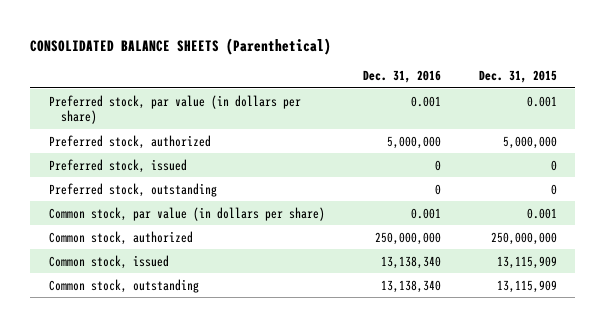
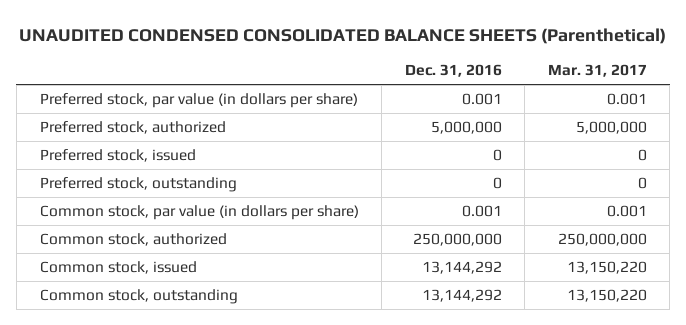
- CONSOLIDATED BALANCE SHEETS (Parenthetical)
+ UNAUDITED CONDENSED CONSOLIDATED BALANCE SHEETS (Parenthetical)
- | Dec. 31, 2016 | Dec. 31, 2015
+ | Dec. 31, 2016 | Mar. 31, 2017
- Common stock, issued | 13,138,340 | 13,115,909
- Common stock, outstanding | 13,138,340 | 13,115,909
+ Common stock, issued | 13,144,292 | 13,150,220
+ Common stock, outstanding | 13,144,292 | 13,150,220

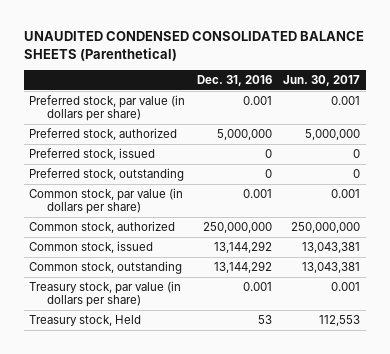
- | Dec. 31, 2016 | Mar. 31, 2017
+ | Dec. 31, 2016 | Jun. 30, 2017
+ Treasury stock, par value (in dollars per share) | 0.001 | 0.001
+ Treasury stock, Held | 53 | 112,553

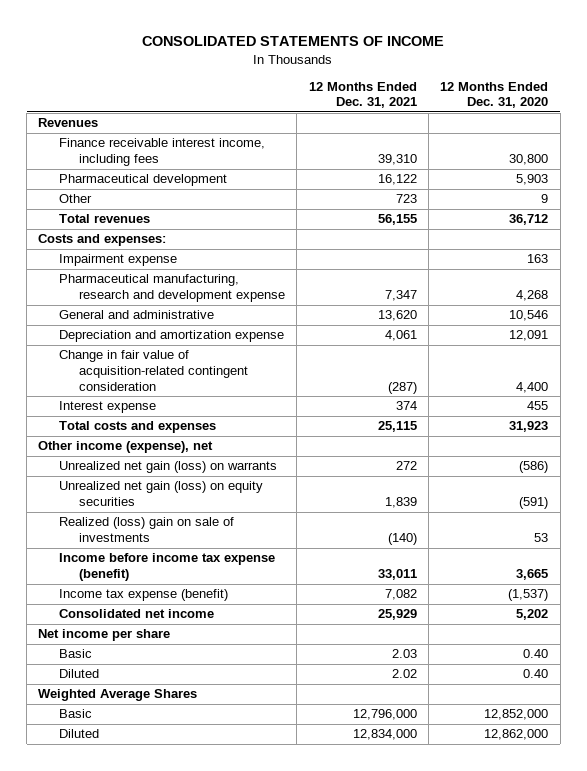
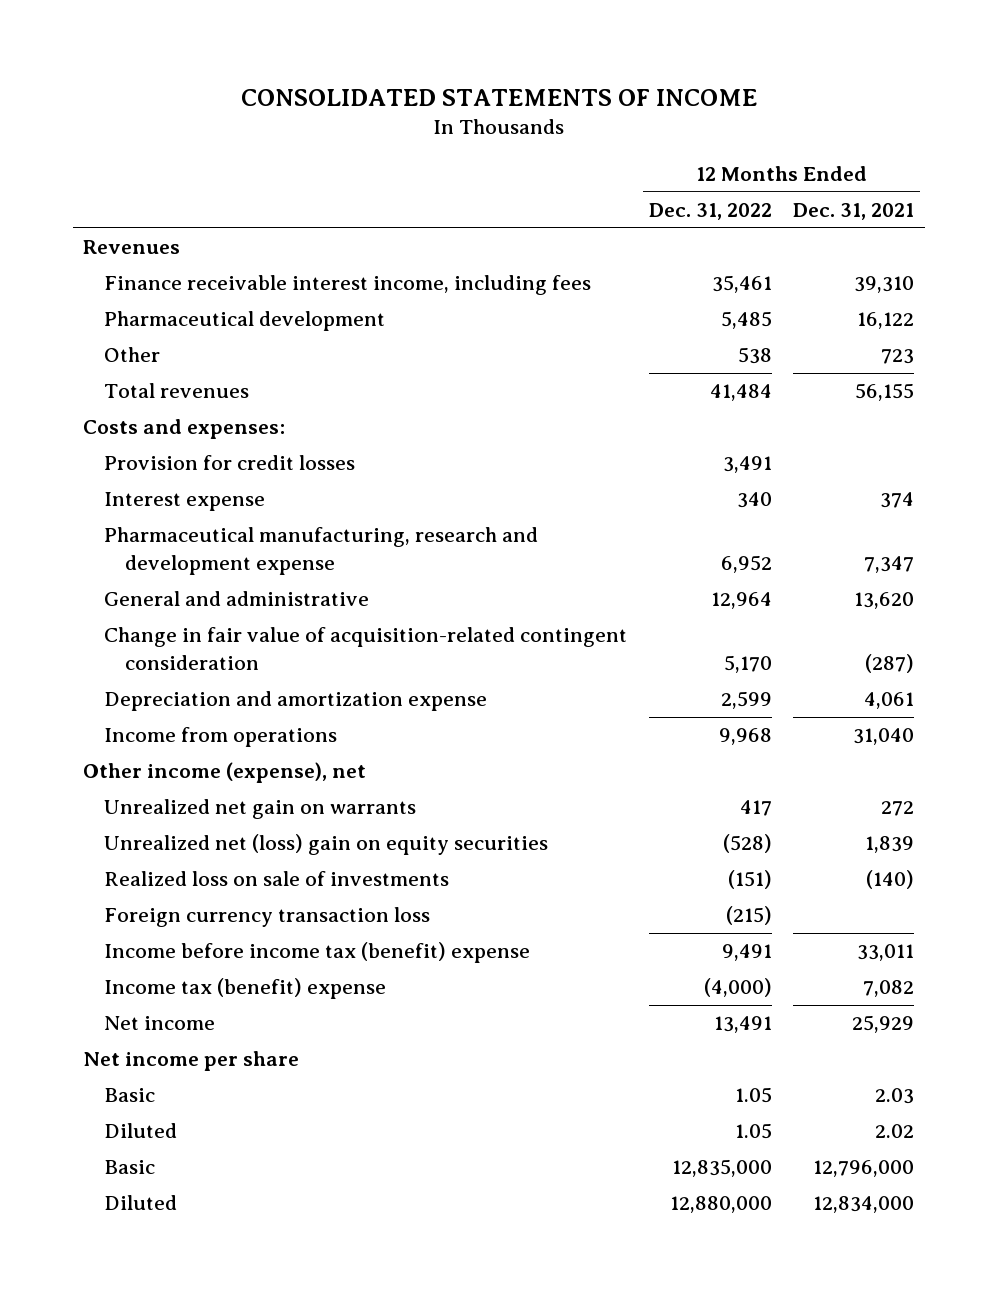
- | 12 Months Ended Dec. 31, 2021 | 12 Months Ended Dec. 31, 2020
+ | 12 Months Ended Dec. 31, 2022 | 12 Months Ended Dec. 31, 2021
- Impairment expense | | 163
+ Provision for credit losses | 3,491 |
moved up: Interest expense | 340 | 374
- Total costs and expenses | 25,115 | 31,923
moved down: Depreciation and amortization expense | 2,599 | 4,061
+ Income from operations | 9,968 | 31,040
- Unrealized net gain (loss) on warrants | 272 | (586)
- Unrealized net gain (loss) on equity securities | 1,839 | (591)
- Realized (loss) gain on sale of investments | (140) | 53
- Income before income tax expense (benefit) | 33,011 | 3,665
- Income tax expense (benefit) | 7,082 | (1,537)
- Consolidated net income | 25,929 | 5,202
+ Unrealized net gain on warrants | 417 | 272
+ Unrealized net (loss) gain on equity securities | (528) | 1,839
+ Realized loss on sale of investments | (151) | (140)
+ Foreign currency transaction loss | (215) |
+ Income before income tax (benefit) expense | 9,491 | 33,011
+ Income tax (benefit) expense | (4,000) | 7,082
+ Net income | 13,491 | 25,929
- Weighted Average Shares

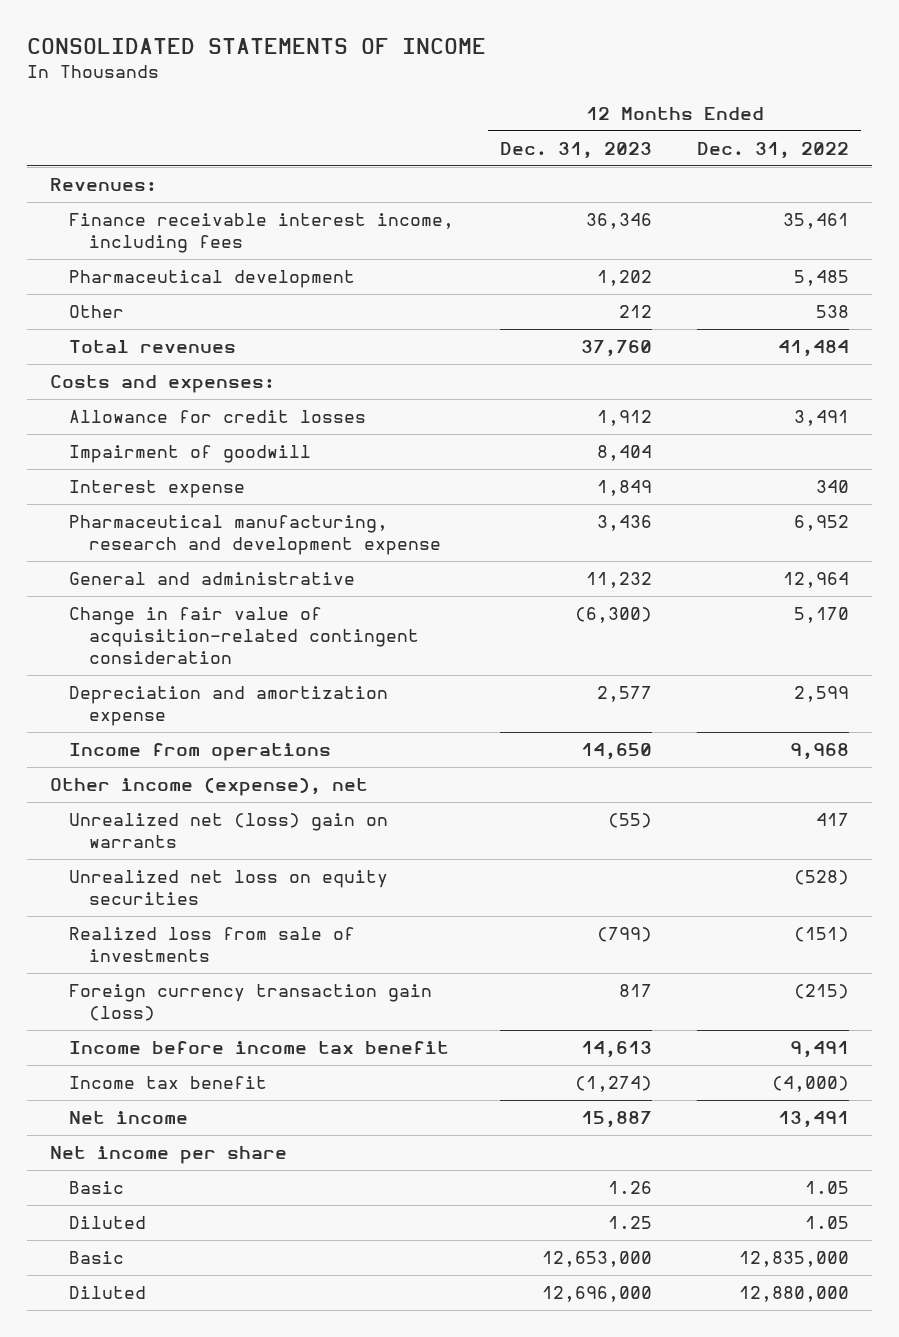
- | 12 Months Ended Dec. 31, 2022 | 12 Months Ended Dec. 31, 2021
+ | 12 Months Ended Dec. 31, 2023 | 12 Months Ended Dec. 31, 2022
- Revenues
+ Revenues:
- Provision for credit losses | 3,491 |
+ Allowance for credit losses | 1,912 | 3,491
+ Impairment of goodwill | 8,404 |
- Unrealized net gain on warrants | 417 | 272
- Unrealized net (loss) gain on equity securities | (528) | 1,839
- Realized loss on sale of investments | (151) | (140)
- Foreign currency transaction loss | (215) |
- Income before income tax (benefit) expense | 9,491 | 33,011
- Income tax (benefit) expense | (4,000) | 7,082
+ Unrealized net (loss) gain on warrants | (55) | 417
+ Unrealized net loss on equity securities | | (528)
+ Realized loss from sale of investments | (799) | (151)
+ Foreign currency transaction gain (loss) | 817 | (215)
+ Income before income tax benefit | 14,613 | 9,491
+ Income tax benefit | (1,274) | (4,000)

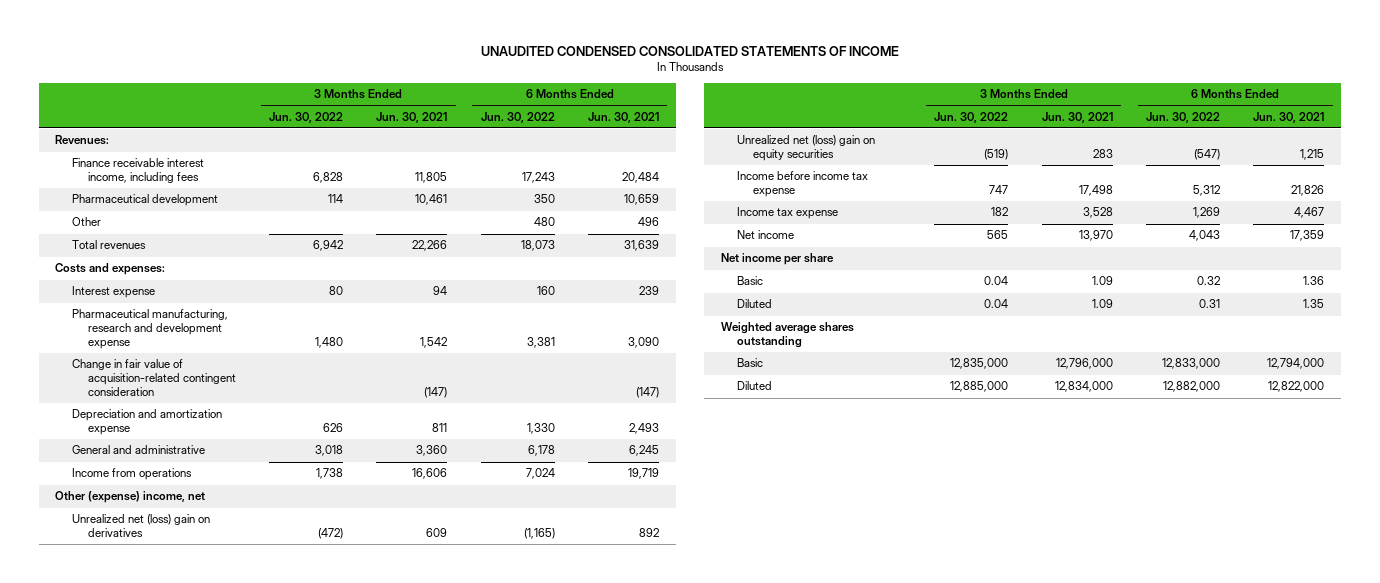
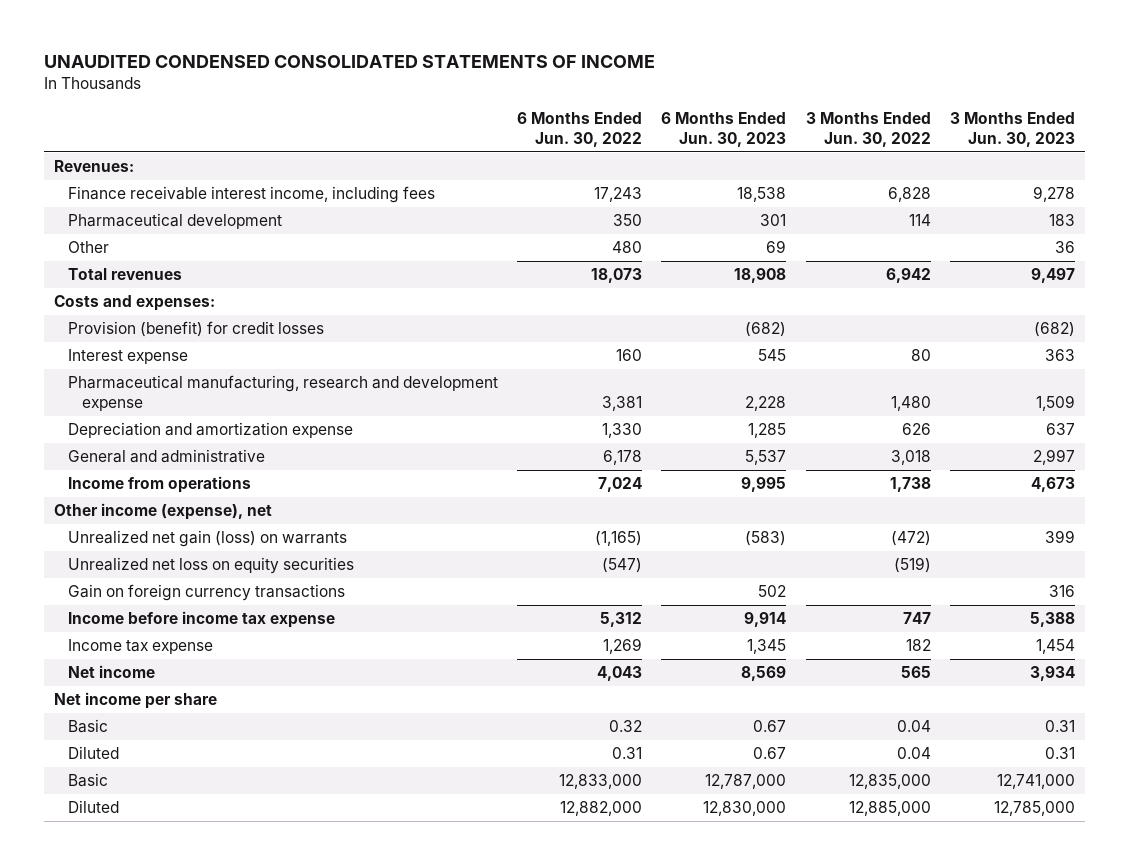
- | 3 Months Ended Jun. 30, 2022 | 3 Months Ended Jun. 30, 2021 | 6 Months Ended Jun. 30, 2022 | 6 Months Ended Jun. 30, 2021
+ | 6 Months Ended Jun. 30, 2022 | 6 Months Ended Jun. 30, 2023 | 3 Months Ended Jun. 30, 2022 | 3 Months Ended Jun. 30, 2023
+ Provision (benefit) for credit losses | | (682) | | (682)
- Change in fair value of acquisition-related contingent consideration | | (147) | | (147)
- Other (expense) income, net
- Unrealized net (loss) gain on derivatives | (472) | 609 | (1,165) | 892
- Unrealized net (loss) gain on equity securities | (519) | 283 | (547) | 1,215
+ Other income (expense), net
+ Unrealized net gain (loss) on warrants | (1,165) | (583) | (472) | 399
+ Unrealized net loss on equity securities | (547) | | (519) |
+ Gain on foreign currency transactions | | 502 | | 316
- Weighted average shares outstanding

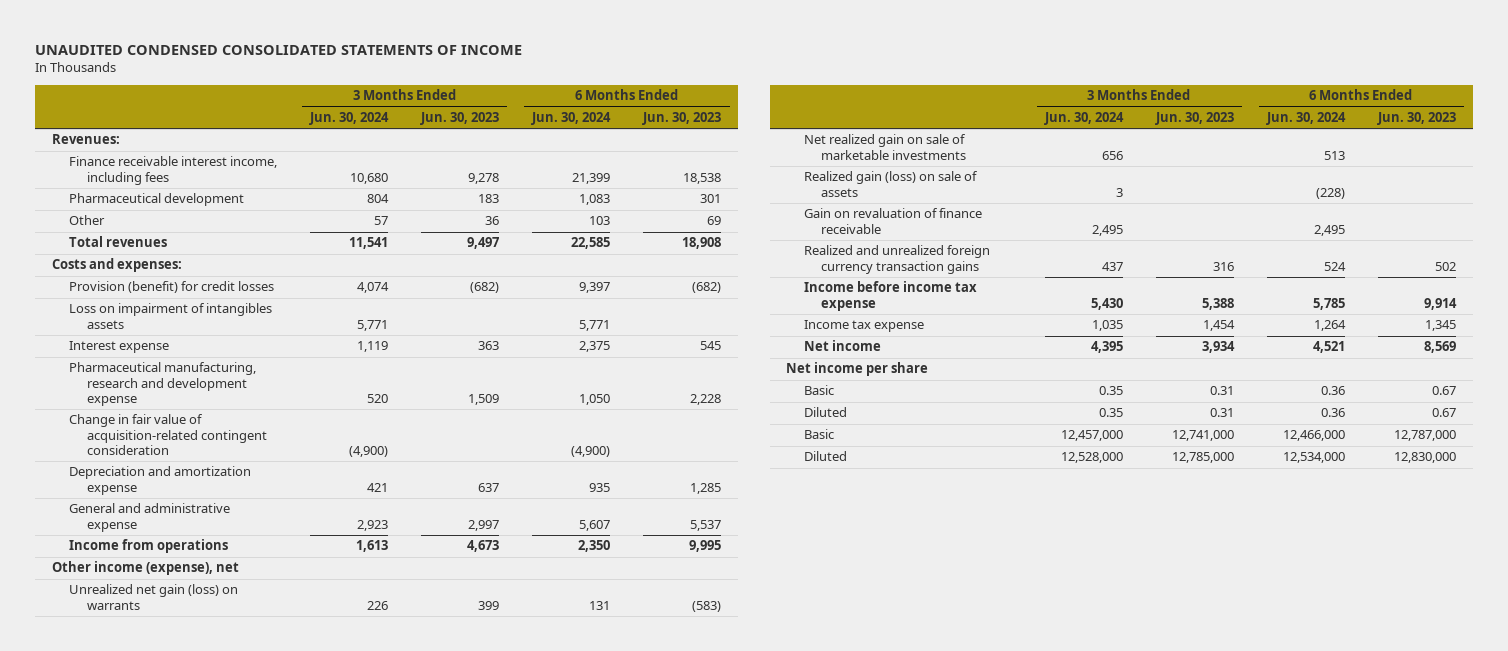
- | 6 Months Ended Jun. 30, 2022 | 6 Months Ended Jun. 30, 2023 | 3 Months Ended Jun. 30, 2022 | 3 Months Ended Jun. 30, 2023
+ | 3 Months Ended Jun. 30, 2024 | 3 Months Ended Jun. 30, 2023 | 6 Months Ended Jun. 30, 2024 | 6 Months Ended Jun. 30, 2023
+ Loss on impairment of intangibles assets | 5,771 | | 5,771 |
+ Change in fair value of acquisition-related contingent consideration | (4,900) | | (4,900) |
- General and administrative | 6,178 | 5,537 | 3,018 | 2,997
+ General and administrative expense | 2,923 | 2,997 | 5,607 | 5,537
- Unrealized net loss on equity securities | (547) | | (519) |
- Gain on foreign currency transactions | | 502 | | 316
+ Net realized gain on sale of marketable investments | 656 | | 513 |
+ Realized gain (loss) on sale of assets | 3 | | (228) |
+ Gain on revaluation of finance receivable | 2,495 | | 2,495 |
+ Realized and unrealized foreign currency transaction gains | 437 | 316 | 524 | 502

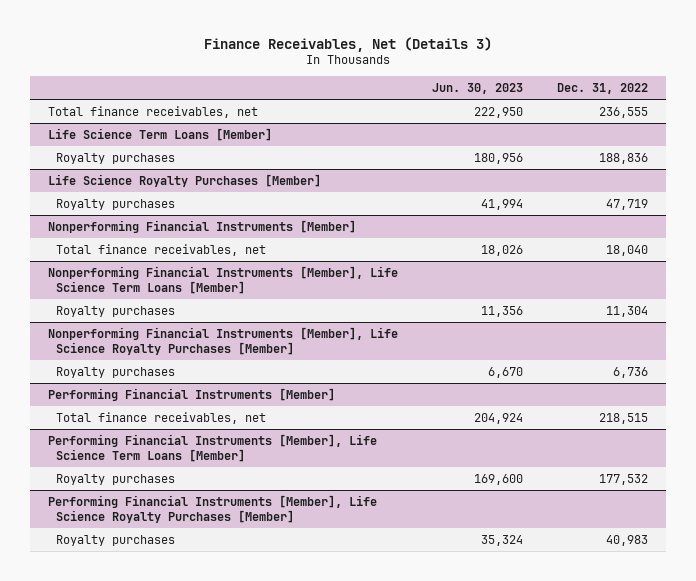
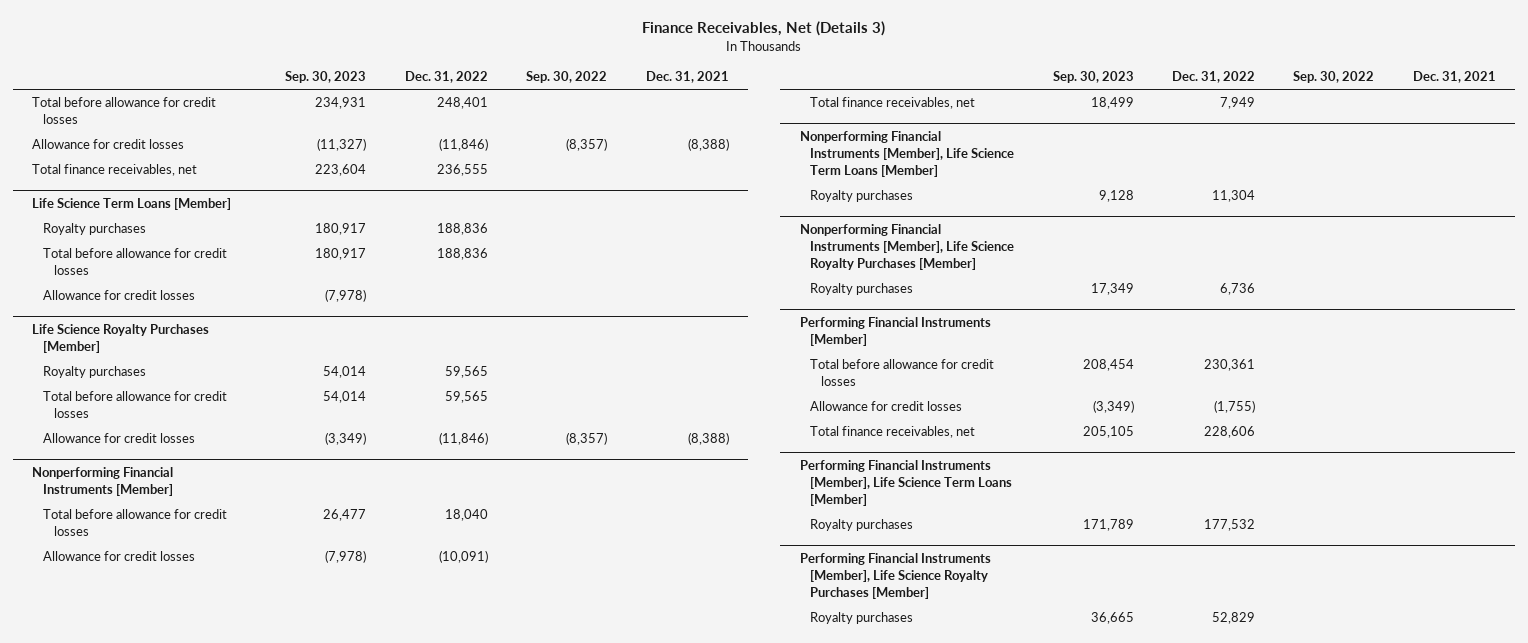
- | Jun. 30, 2023 | Dec. 31, 2022
+ | Sep. 30, 2023 | Dec. 31, 2022 | Sep. 30, 2022 | Dec. 31, 2021
+ Total before allowance for credit losses | 234,931 | 248,401 | |
+ Allowance for credit losses | (11,327) | (11,846) | (8,357) | (8,388)
@ Life Science Term Loans [Member]
+ Total before allowance for credit losses | 180,917 | 188,836 | |
+ Allowance for credit losses | (7,978) | | |
@ Life Science Royalty Purchases [Member]
- Royalty purchases | 41,994 | 47,719
+ Royalty purchases | 54,014 | 59,565 | |
+ Total before allowance for credit losses | 54,014 | 59,565 | |
+ Allowance for credit losses | (3,349) | (11,846) | (8,357) | (8,388)
@ Nonperforming Financial Instruments [Member]
- Total finance receivables, net | 18,026 | 18,040
+ Total before allowance for credit losses | 26,477 | 18,040 | |
+ Allowance for credit losses | (7,978) | (10,091) | |
+ Total finance receivables, net | 18,499 | 7,949 | |
@ Performing Financial Instruments [Member]
- Total finance receivables, net | 204,924 | 218,515
+ Total before allowance for credit losses | 208,454 | 230,361 | |
+ Allowance for credit losses | (3,349) | (1,755) | |
+ Total finance receivables, net | 205,105 | 228,606 | |
@ Performing Financial Instruments [Member], Life Science Royalty Purchases [Member]
- Royalty purchases | 35,324 | 40,983
+ Royalty purchases | 36,665 | 52,829 | |

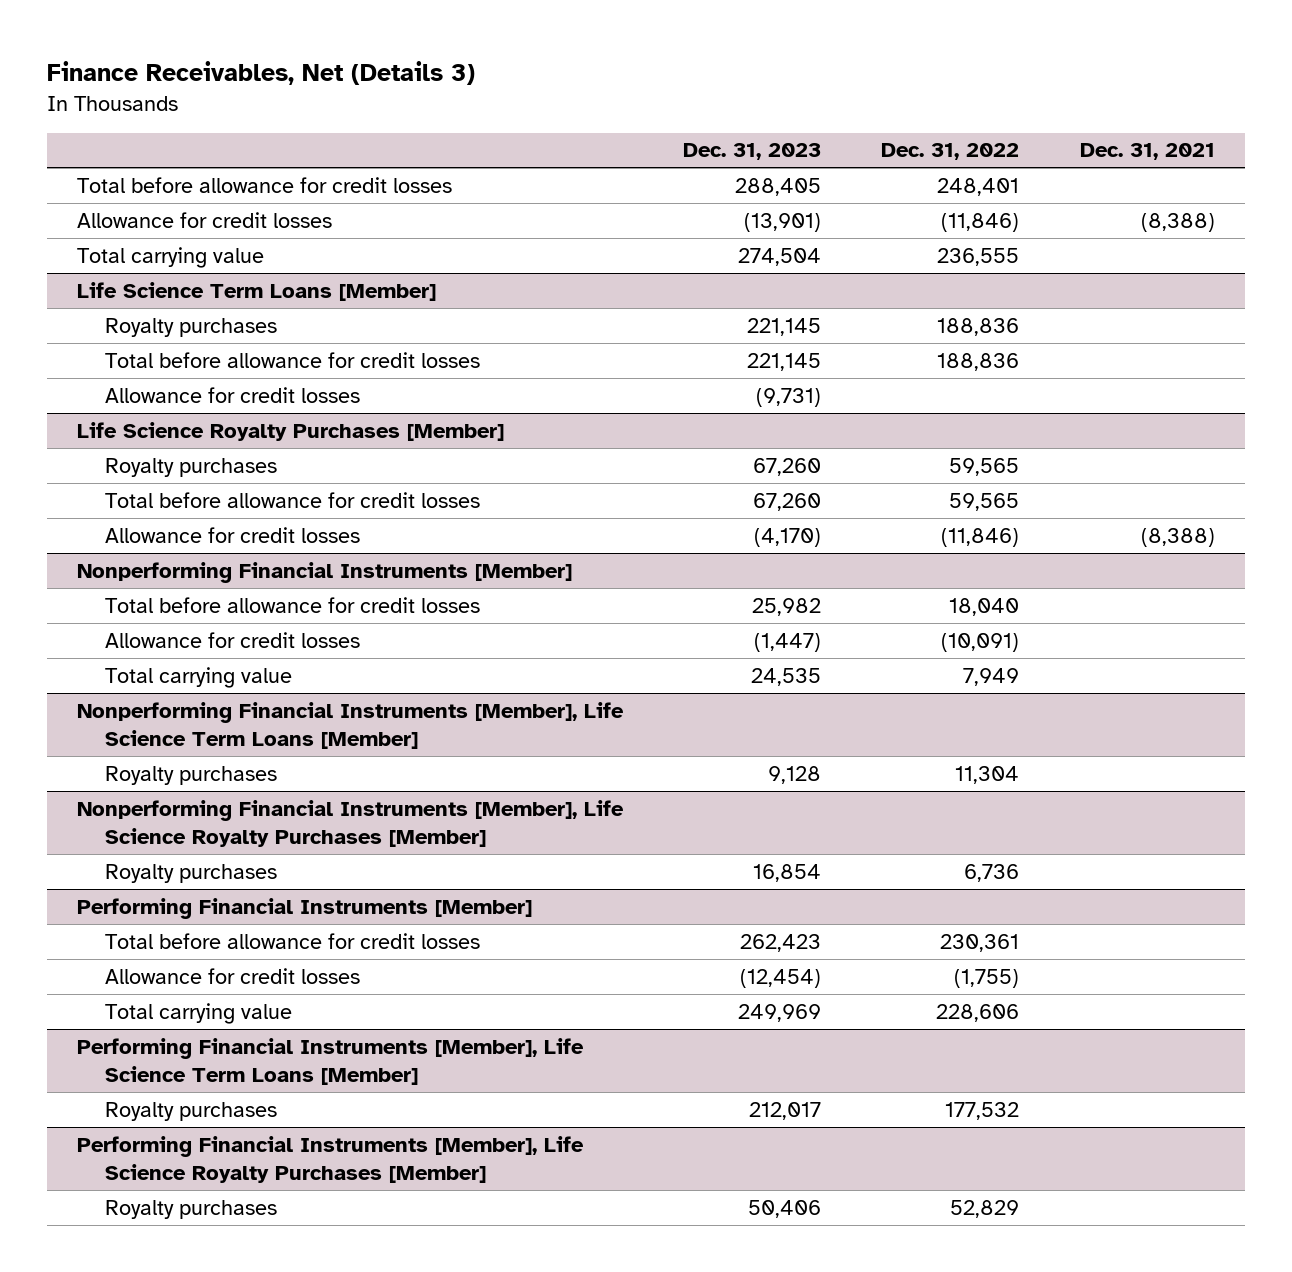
- | Sep. 30, 2023 | Dec. 31, 2022 | Sep. 30, 2022 | Dec. 31, 2021
+ | Dec. 31, 2023 | Dec. 31, 2022 | Dec. 31, 2021
- Total finance receivables, net | 223,604 | 236,555 | |
+ Total carrying value | 274,504 | 236,555 |
@ Nonperforming Financial Instruments [Member]
- Total finance receivables, net | 18,499 | 7,949 | |
+ Total carrying value | 24,535 | 7,949 |
@ Performing Financial Instruments [Member]
- Total finance receivables, net | 205,105 | 228,606 | |
+ Total carrying value | 249,969 | 228,606 |

